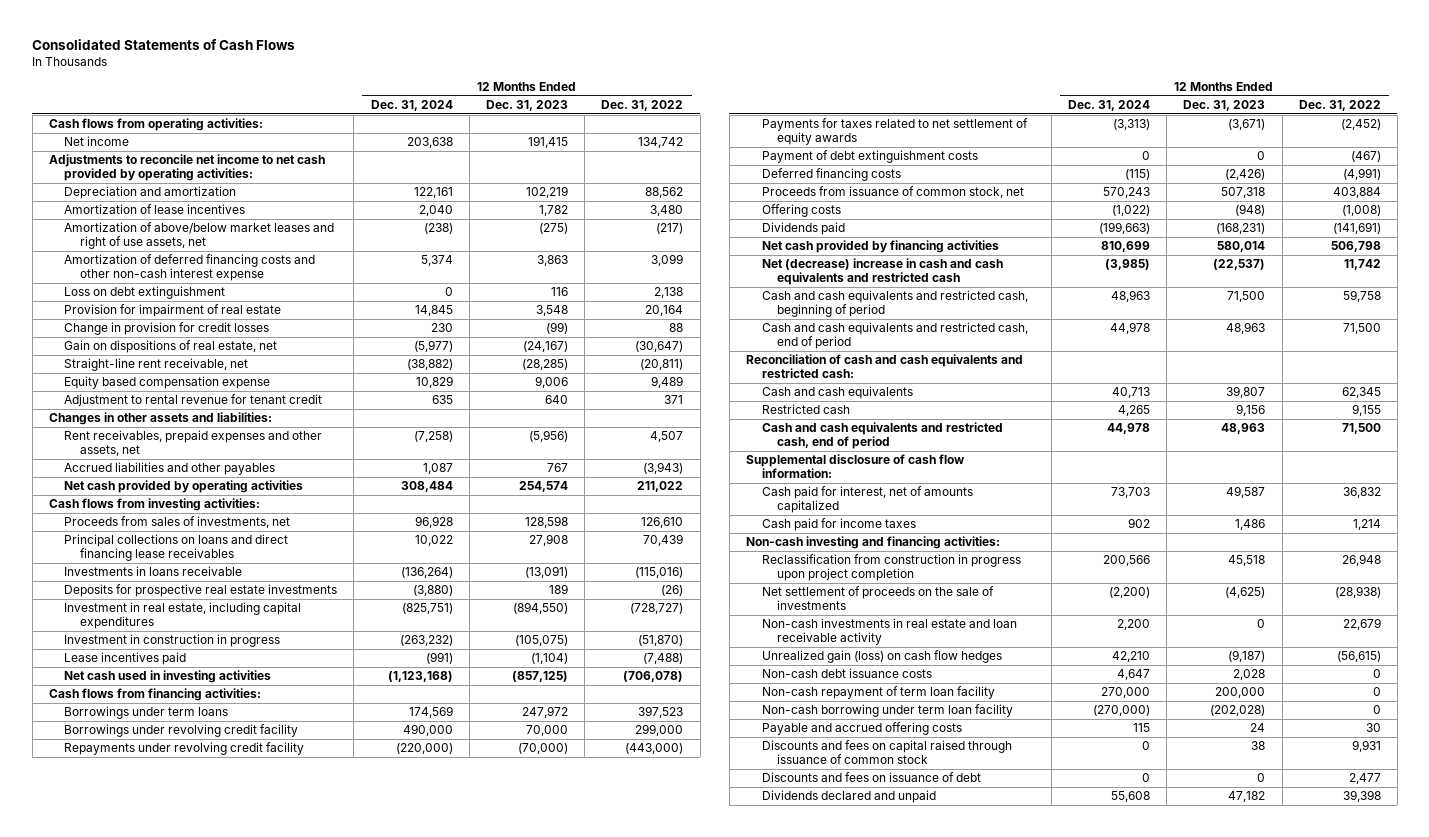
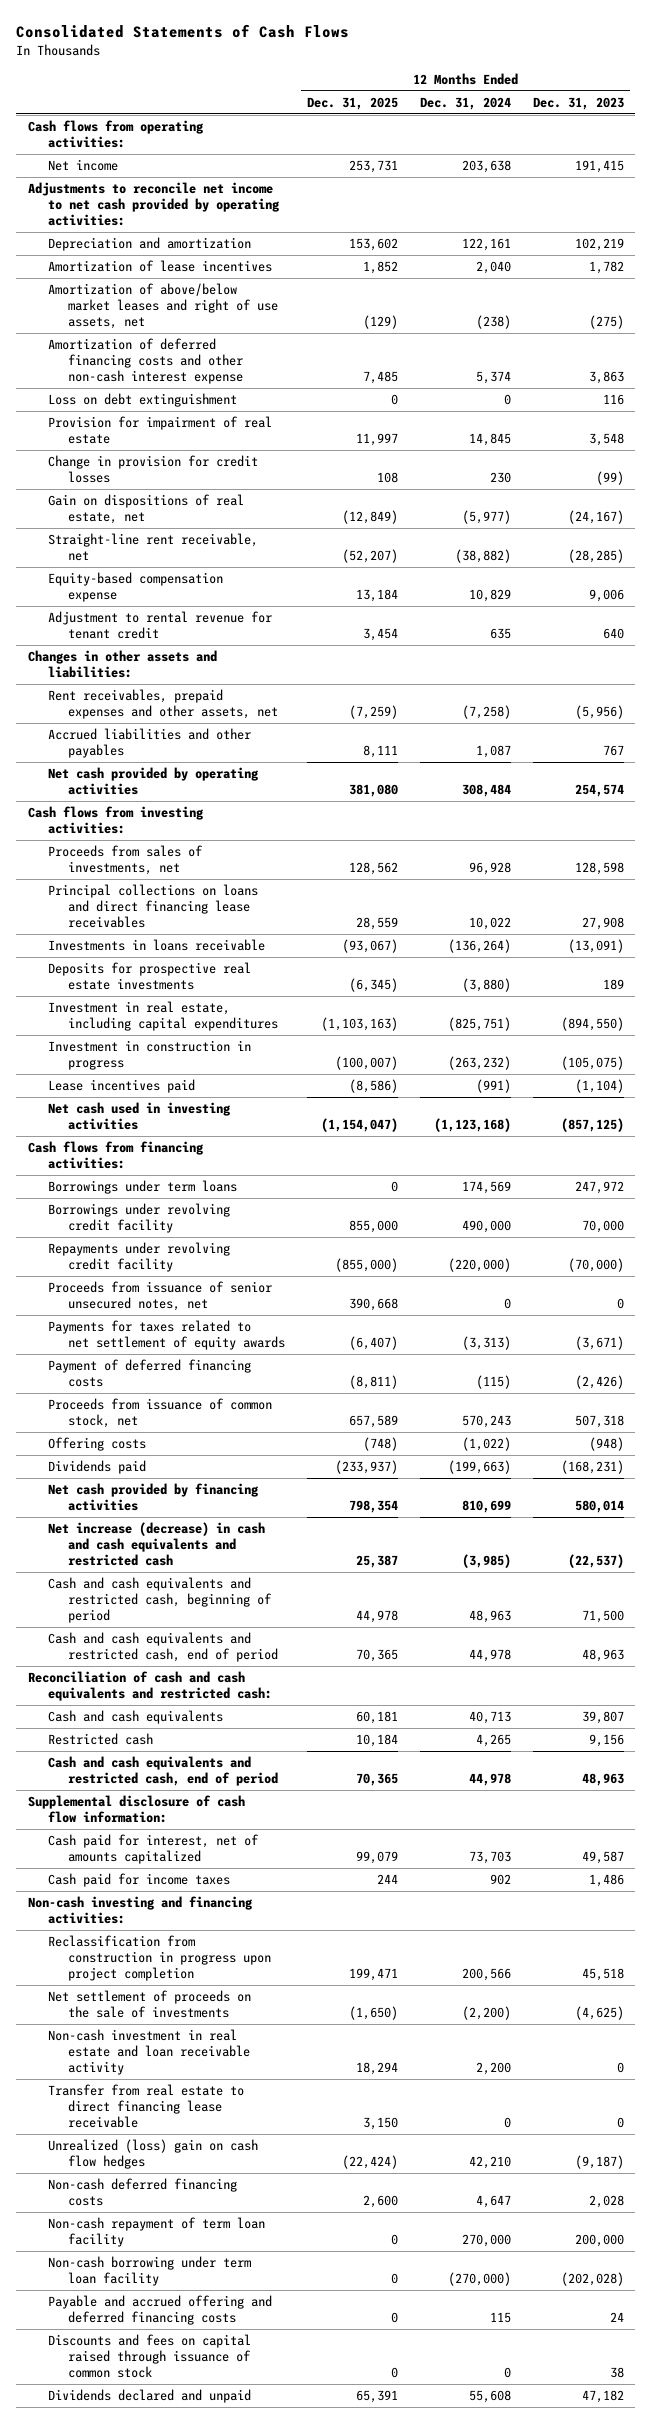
- | 12 Months Ended Dec. 31, 2024 | 12 Months Ended Dec. 31, 2023 | 12 Months Ended Dec. 31, 2022
+ | 12 Months Ended Dec. 31, 2025 | 12 Months Ended Dec. 31, 2024 | 12 Months Ended Dec. 31, 2023
- Equity based compensation expense | 10,829 | 9,006 | 9,489
+ Equity-based compensation expense | 13,184 | 10,829 | 9,006
+ Proceeds from issuance of senior unsecured notes, net | 390,668 | 0 | 0
- Payment of debt extinguishment costs | 0 | 0 | (467)
- Deferred financing costs | (115) | (2,426) | (4,991)
+ Payment of deferred financing costs | (8,811) | (115) | (2,426)
- Net (decrease) increase in cash and cash equivalents and restricted cash | (3,985) | (22,537) | 11,742
+ Net increase (decrease) in cash and cash equivalents and restricted cash | 25,387 | (3,985) | (22,537)
- Non-cash investments in real estate and loan receivable activity | 2,200 | 0 | 22,679
- Unrealized gain (loss) on cash flow hedges | 42,210 | (9,187) | (56,615)
- Non-cash debt issuance costs | 4,647 | 2,028 | 0
+ Non-cash investment in real estate and loan receivable activity | 18,294 | 2,200 | 0
+ Transfer from real estate to direct financing lease receivable | 3,150 | 0 | 0
+ Unrealized (loss) gain on cash flow hedges | (22,424) | 42,210 | (9,187)
+ Non-cash deferred financing costs | 2,600 | 4,647 | 2,028
- Payable and accrued offering costs | 115 | 24 | 30
+ Payable and accrued offering and deferred financing costs | 0 | 115 | 24
- Discounts and fees on issuance of debt | 0 | 0 | 2,477

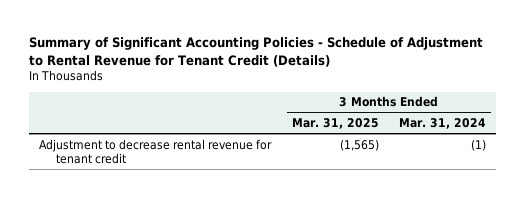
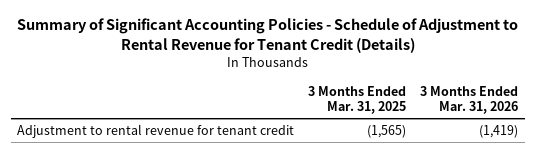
- | 3 Months Ended Mar. 31, 2025 | 3 Months Ended Mar. 31, 2024
+ | 3 Months Ended Mar. 31, 2025 | 3 Months Ended Mar. 31, 2026
- Adjustment to decrease rental revenue for tenant credit | (1,565) | (1)
+ Adjustment to rental revenue for tenant credit | (1,565) | (1,419)

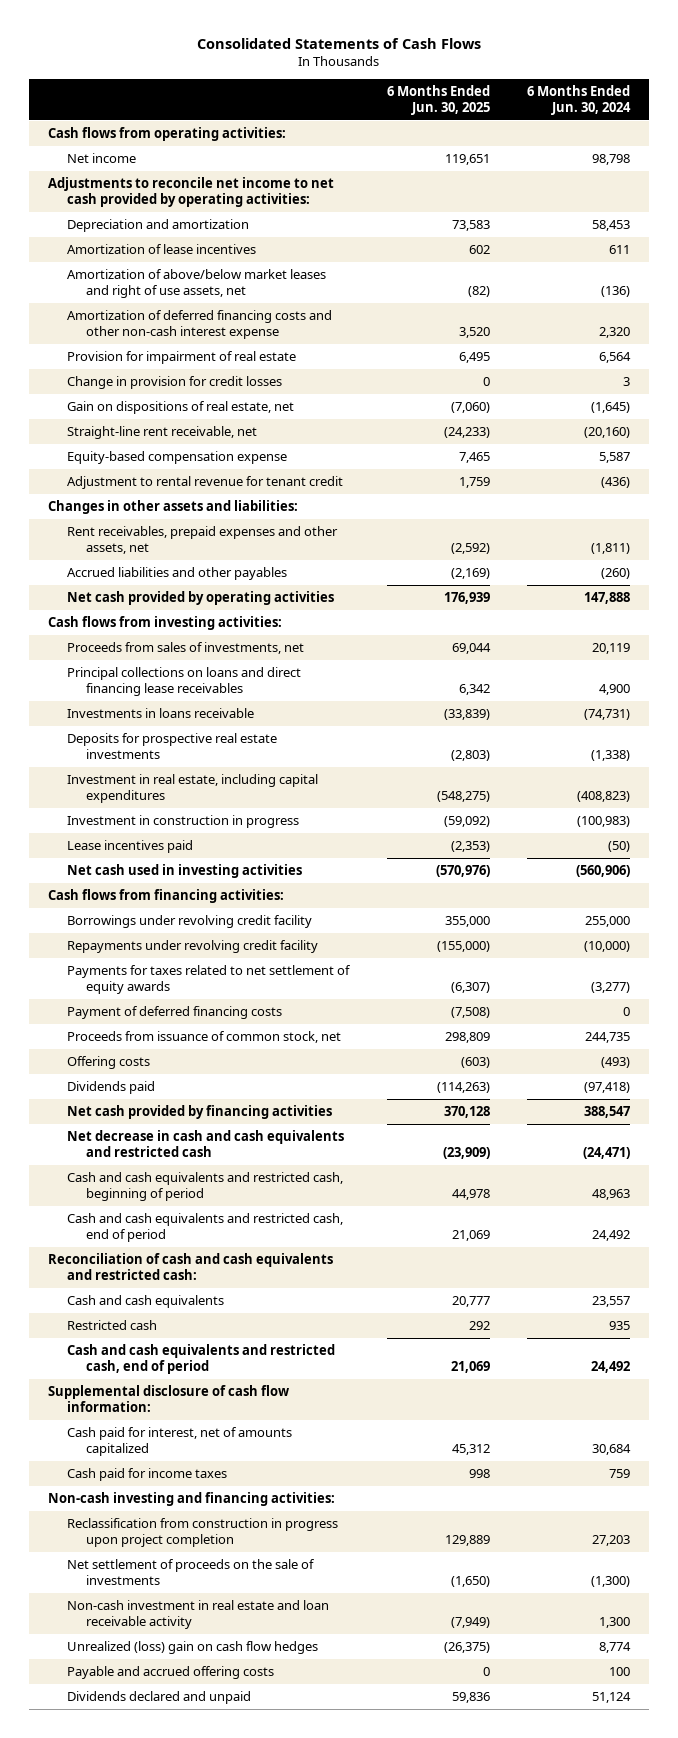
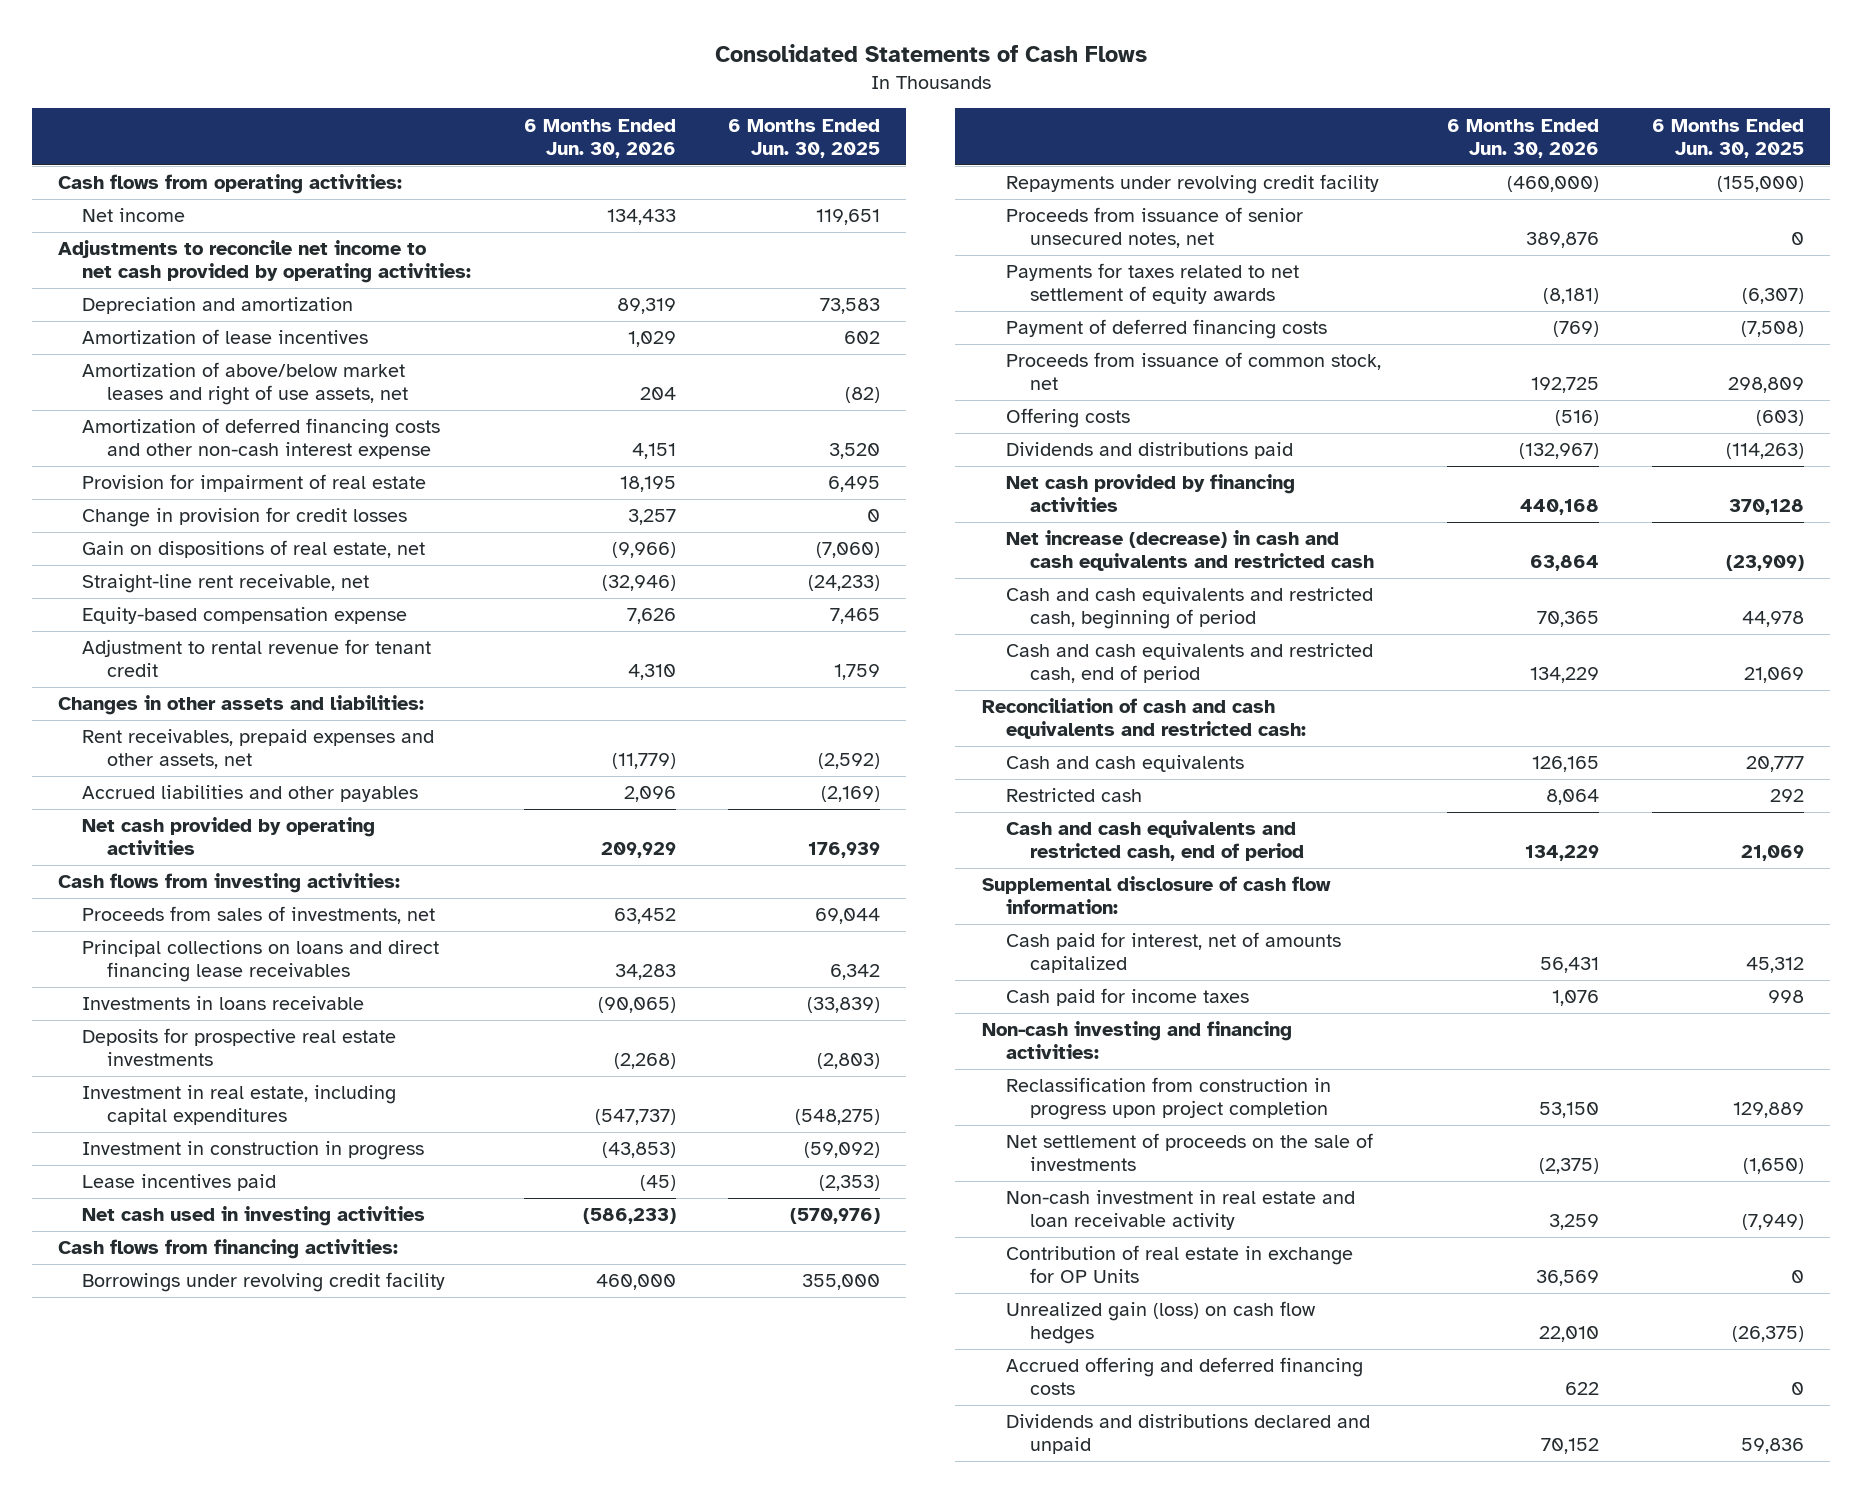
- | 6 Months Ended Jun. 30, 2025 | 6 Months Ended Jun. 30, 2024
+ | 6 Months Ended Jun. 30, 2026 | 6 Months Ended Jun. 30, 2025
+ Proceeds from issuance of senior unsecured notes, net | 389,876 | 0
- Dividends paid | (114,263) | (97,418)
+ Dividends and distributions paid | (132,967) | (114,263)
- Net decrease in cash and cash equivalents and restricted cash | (23,909) | (24,471)
+ Net increase (decrease) in cash and cash equivalents and restricted cash | 63,864 | (23,909)
- Unrealized (loss) gain on cash flow hedges | (26,375) | 8,774
- Payable and accrued offering costs | 0 | 100
- Dividends declared and unpaid | 59,836 | 51,124
+ Contribution of real estate in exchange for OP Units | 36,569 | 0
+ Unrealized gain (loss) on cash flow hedges | 22,010 | (26,375)
+ Accrued offering and deferred financing costs | 622 | 0
+ Dividends and distributions declared and unpaid | 70,152 | 59,836

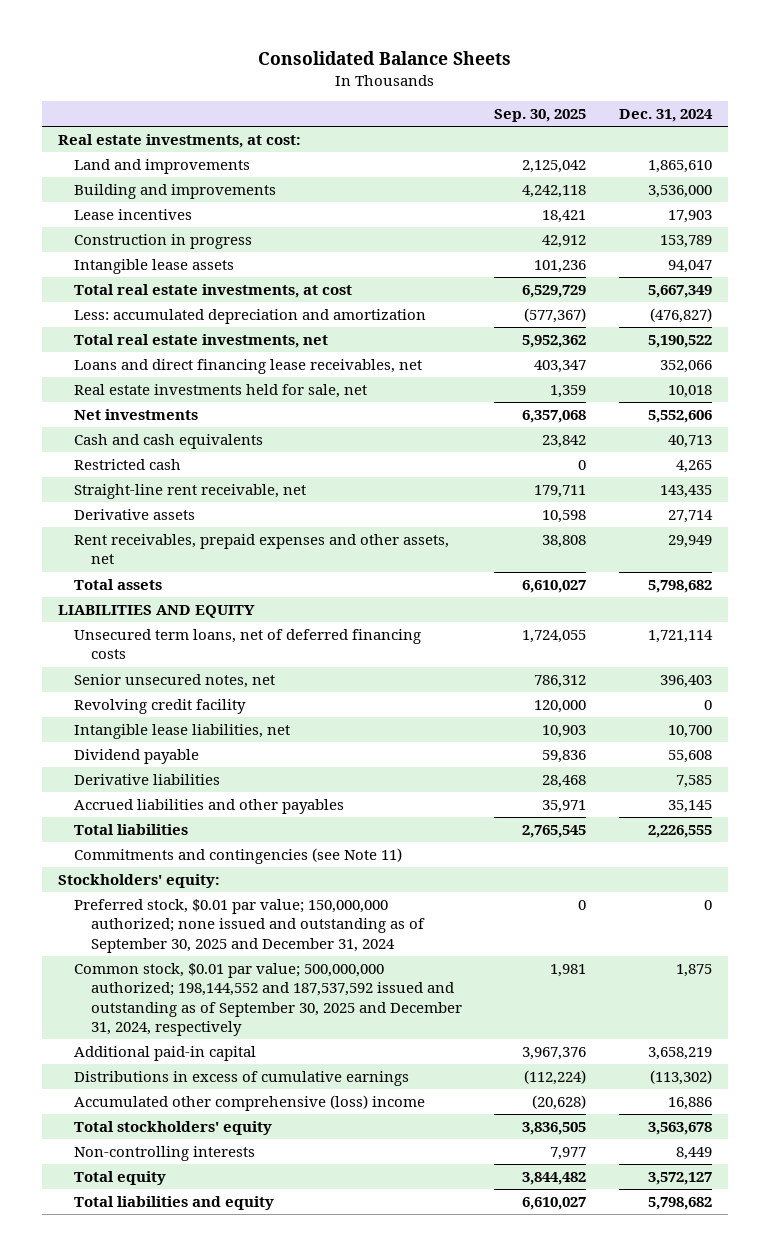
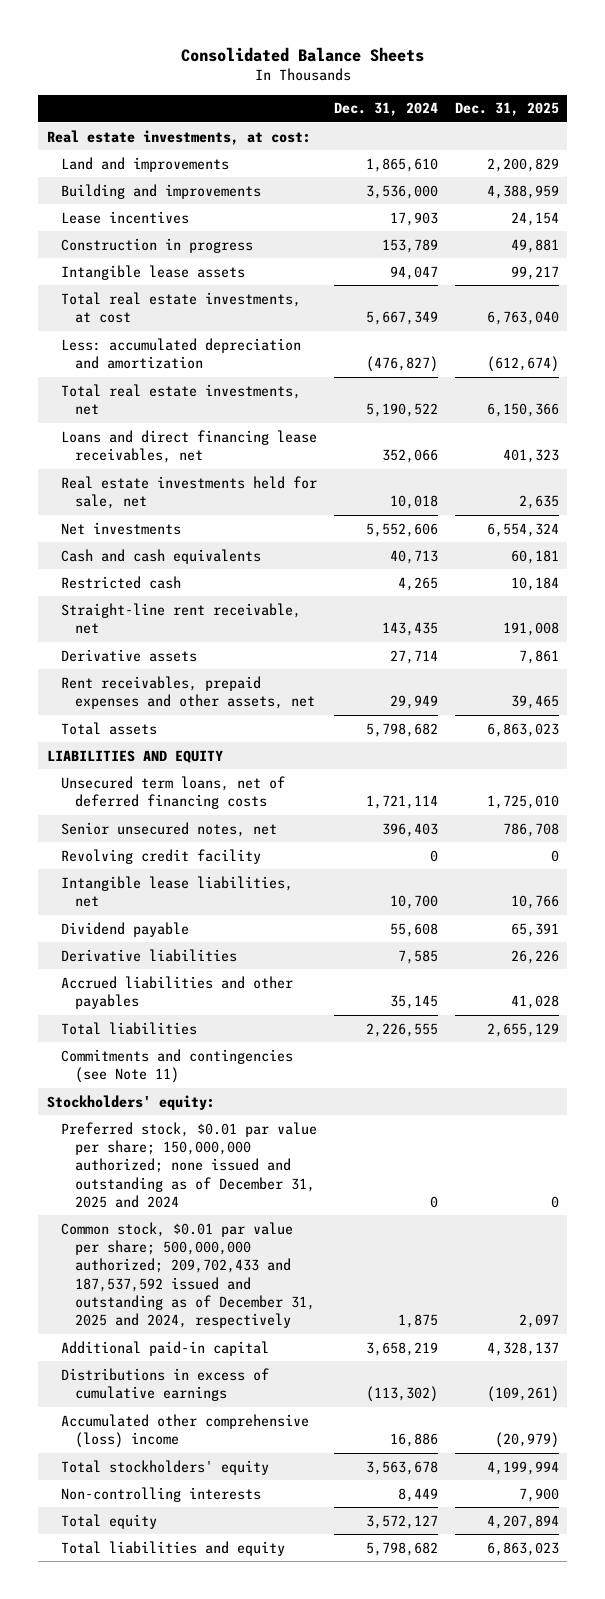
- | Sep. 30, 2025 | Dec. 31, 2024
+ | Dec. 31, 2024 | Dec. 31, 2025
- Preferred stock, $0.01 par value; 150,000,000 authorized; none issued and outstanding as of September 30, 2025 and December 31, 2024 | 0 | 0
- Common stock, $0.01 par value; 500,000,000 authorized; 198,144,552 and 187,537,592 issued and outstanding as of September 30, 2025 and December 31, 2024, respectively | 1,981 | 1,875
+ Preferred stock, $0.01 par value per share; 150,000,000 authorized; none issued and outstanding as of December 31, 2025 and 2024 | 0 | 0
+ Common stock, $0.01 par value per share; 500,000,000 authorized; 209,702,433 and 187,537,592 issued and outstanding as of December 31, 2025 and 2024, respectively | 1,875 | 2,097

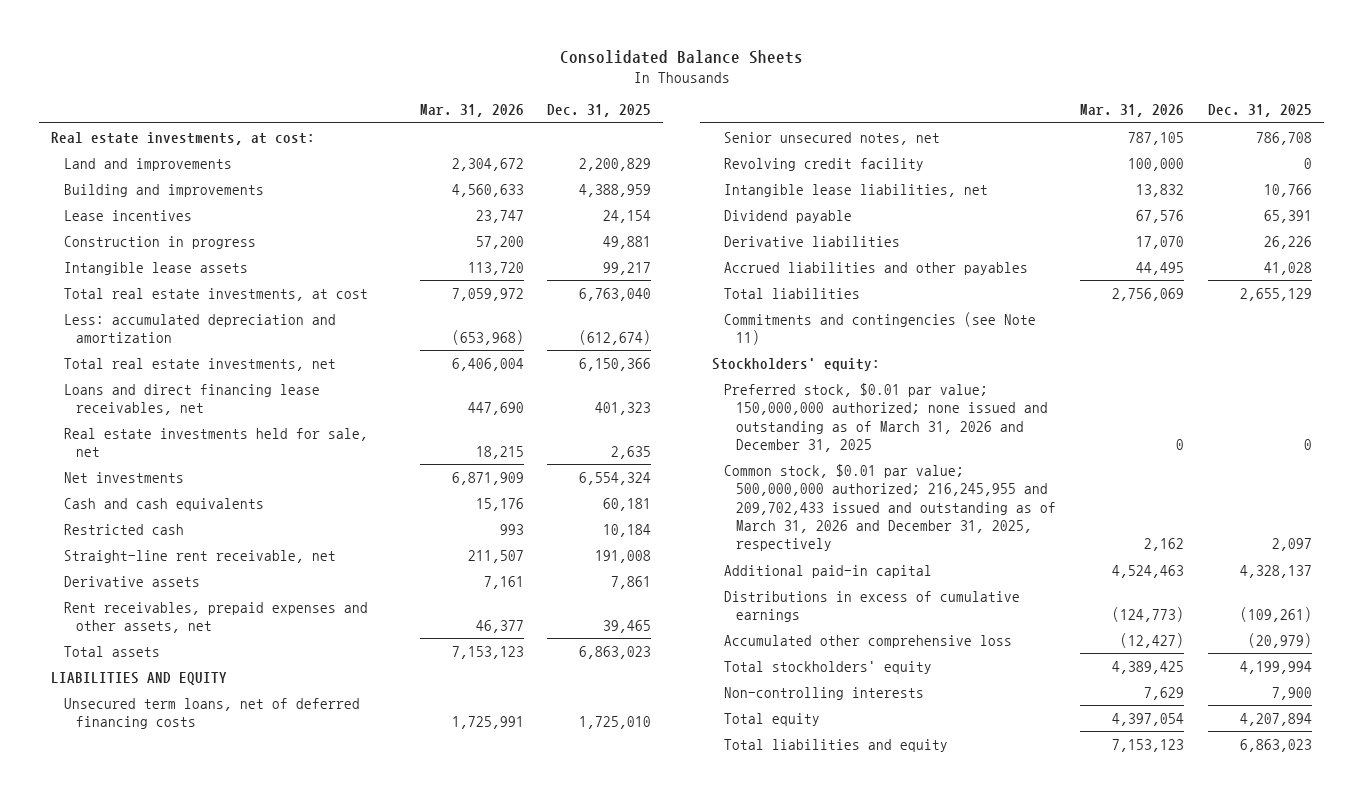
- | Dec. 31, 2024 | Dec. 31, 2025
+ | Mar. 31, 2026 | Dec. 31, 2025
- Preferred stock, $0.01 par value per share; 150,000,000 authorized; none issued and outstanding as of December 31, 2025 and 2024 | 0 | 0
- Common stock, $0.01 par value per share; 500,000,000 authorized; 209,702,433 and 187,537,592 issued and outstanding as of December 31, 2025 and 2024, respectively | 1,875 | 2,097
+ Preferred stock, $0.01 par value; 150,000,000 authorized; none issued and outstanding as of March 31, 2026 and December 31, 2025 | 0 | 0
+ Common stock, $0.01 par value; 500,000,000 authorized; 216,245,955 and 209,702,433 issued and outstanding as of March 31, 2026 and December 31, 2025, respectively | 2,162 | 2,097
- Accumulated other comprehensive (loss) income | 16,886 | (20,979)
+ Accumulated other comprehensive loss | (12,427) | (20,979)

